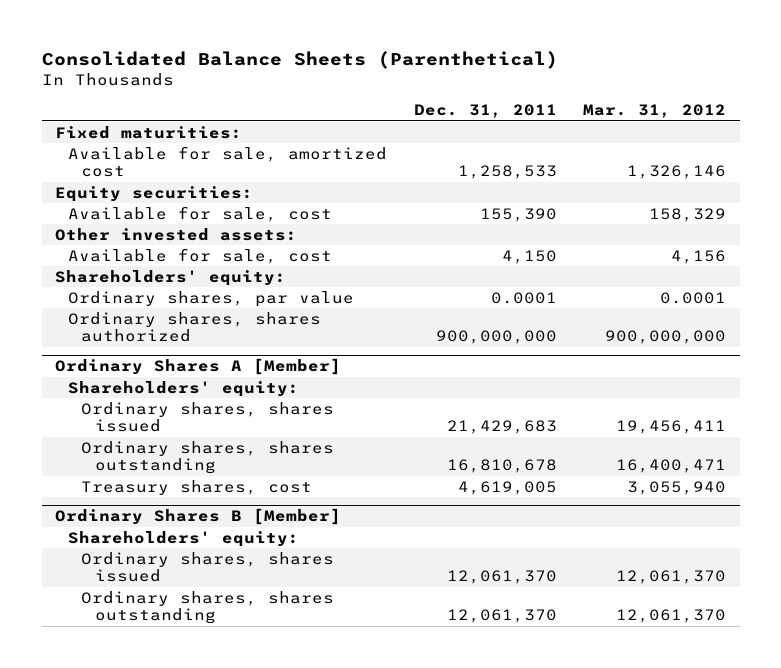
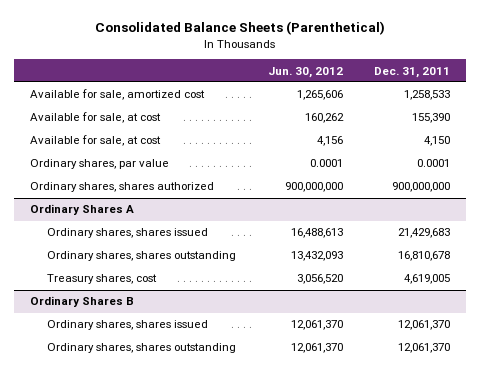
- | Dec. 31, 2011 | Mar. 31, 2012
+ | Jun. 30, 2012 | Dec. 31, 2011
- Fixed maturities:
- Equity securities:
- Available for sale, cost | 155,390 | 158,329
- Other invested assets:
- Available for sale, cost | 4,150 | 4,156
- Shareholders' equity:
+ Available for sale, at cost | 160,262 | 155,390
+ Available for sale, at cost | 4,156 | 4,150
- Ordinary Shares A [Member]
- Shareholders' equity:
+ Ordinary Shares A
- Ordinary Shares B [Member]
- Shareholders' equity:
+ Ordinary Shares B

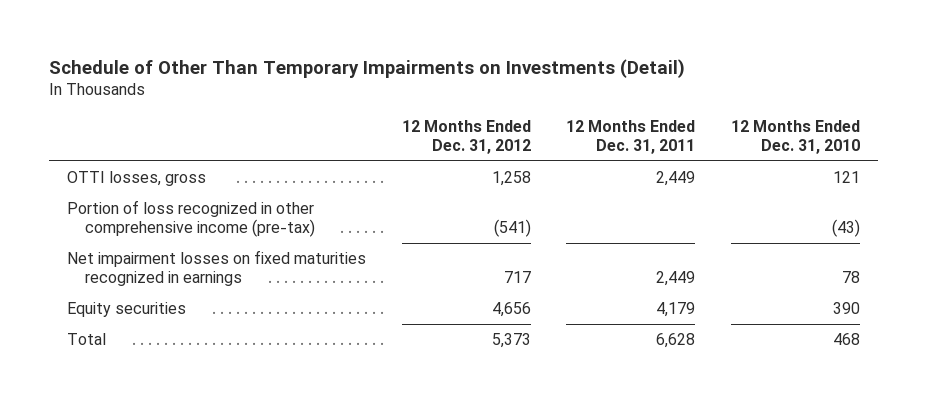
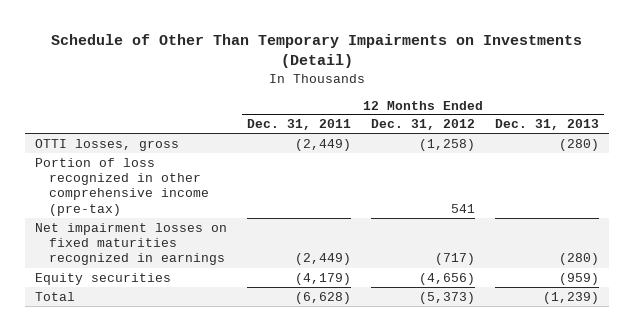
- | 12 Months Ended Dec. 31, 2012 | 12 Months Ended Dec. 31, 2011 | 12 Months Ended Dec. 31, 2010
+ | 12 Months Ended Dec. 31, 2011 | 12 Months Ended Dec. 31, 2012 | 12 Months Ended Dec. 31, 2013
- OTTI losses, gross | 1,258 | 2,449 | 121
- Portion of loss recognized in other comprehensive income (pre-tax) | (541) | | (43)
- Net impairment losses on fixed maturities recognized in earnings | 717 | 2,449 | 78
- Equity securities | 4,656 | 4,179 | 390
- Total | 5,373 | 6,628 | 468
+ OTTI losses, gross | (2,449) | (1,258) | (280)
+ Portion of loss recognized in other comprehensive income (pre-tax) | | 541 |
+ Net impairment losses on fixed maturities recognized in earnings | (2,449) | (717) | (280)
+ Equity securities | (4,179) | (4,656) | (959)
+ Total | (6,628) | (5,373) | (1,239)

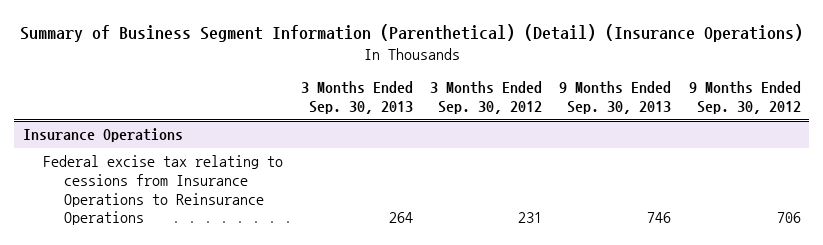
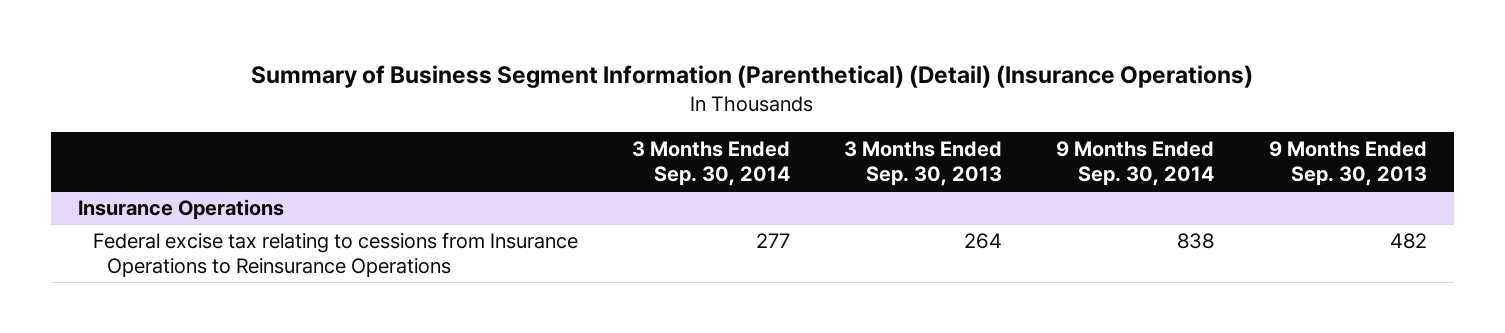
- | 3 Months Ended Sep. 30, 2013 | 3 Months Ended Sep. 30, 2012 | 9 Months Ended Sep. 30, 2013 | 9 Months Ended Sep. 30, 2012
+ | 3 Months Ended Sep. 30, 2014 | 3 Months Ended Sep. 30, 2013 | 9 Months Ended Sep. 30, 2014 | 9 Months Ended Sep. 30, 2013
@ Insurance Operations
- Federal excise tax relating to cessions from Insurance Operations to Reinsurance Operations | 264 | 231 | 746 | 706
+ Federal excise tax relating to cessions from Insurance Operations to Reinsurance Operations | 277 | 264 | 838 | 482

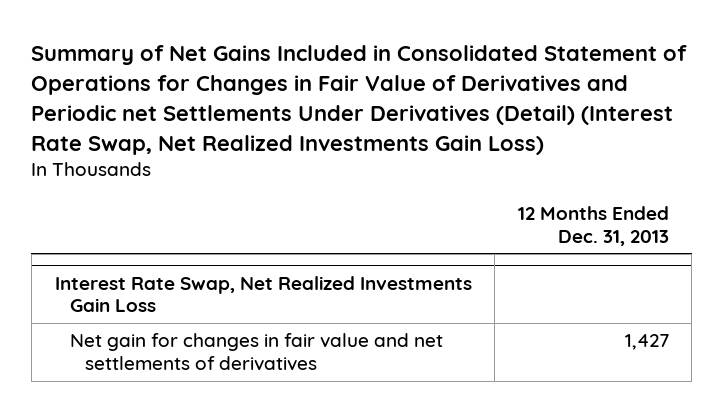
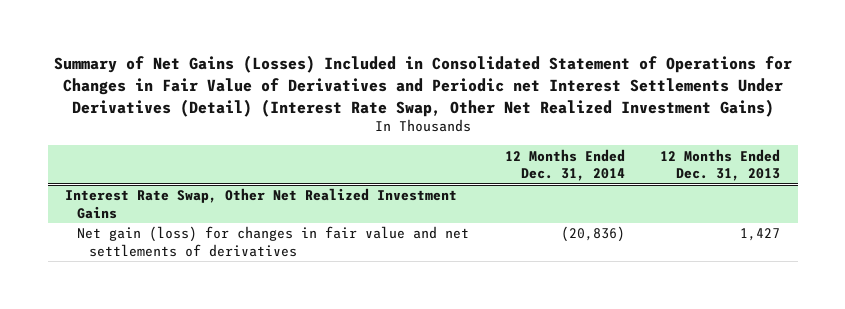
- Summary of Net Gains Included in Consolidated Statement of Operations for Changes in Fair Value of Derivatives and Periodic net Settlements Under Derivatives (Detail) (Interest Rate Swap, Net Realized Investments Gain Loss)
+ Summary of Net Gains (Losses) Included in Consolidated Statement of Operations for Changes in Fair Value of Derivatives and Periodic net Interest Settlements Under Derivatives (Detail) (Interest Rate Swap, Other Net Realized Investment Gains)
- | 12 Months Ended Dec. 31, 2013
+ | 12 Months Ended Dec. 31, 2014 | 12 Months Ended Dec. 31, 2013
- Interest Rate Swap, Net Realized Investments Gain Loss
- Net gain for changes in fair value and net settlements of derivatives | 1,427
+ Interest Rate Swap, Other Net Realized Investment Gains
+ Net gain (loss) for changes in fair value and net settlements of derivatives | (20,836) | 1,427

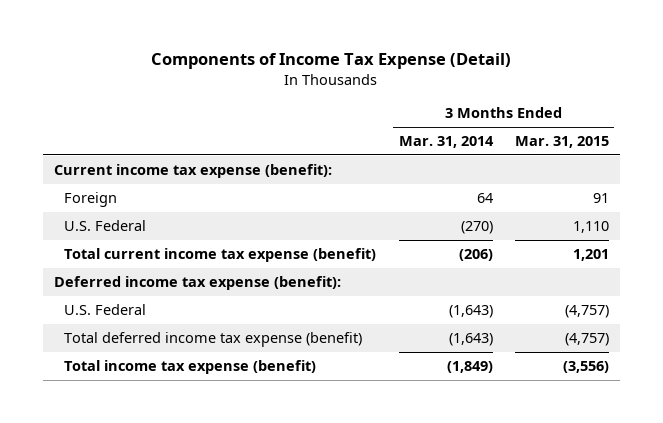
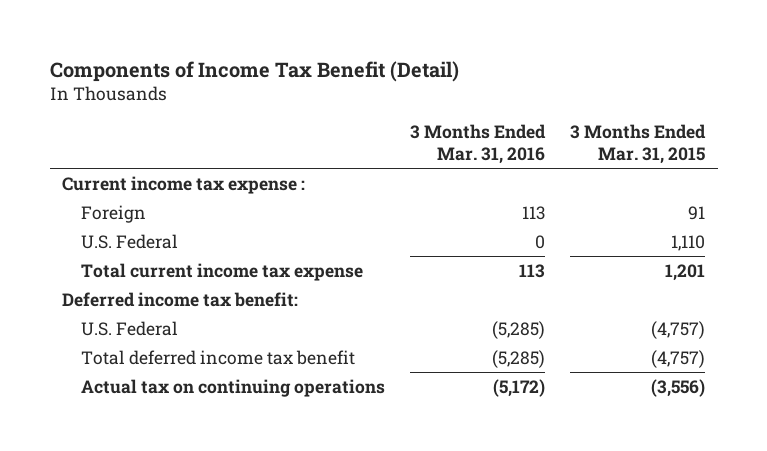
- Components of Income Tax Expense (Detail)
+ Components of Income Tax Benefit (Detail)
- | 3 Months Ended Mar. 31, 2014 | 3 Months Ended Mar. 31, 2015
+ | 3 Months Ended Mar. 31, 2016 | 3 Months Ended Mar. 31, 2015
- Current income tax expense (benefit):
+ Current income tax expense :
- Total current income tax expense (benefit) | (206) | 1,201
- Deferred income tax expense (benefit):
+ Total current income tax expense | 113 | 1,201
+ Deferred income tax benefit:
- Total deferred income tax expense (benefit) | (1,643) | (4,757)
- Total income tax expense (benefit) | (1,849) | (3,556)
+ Total deferred income tax benefit | (5,285) | (4,757)
+ Actual tax on continuing operations | (5,172) | (3,556)

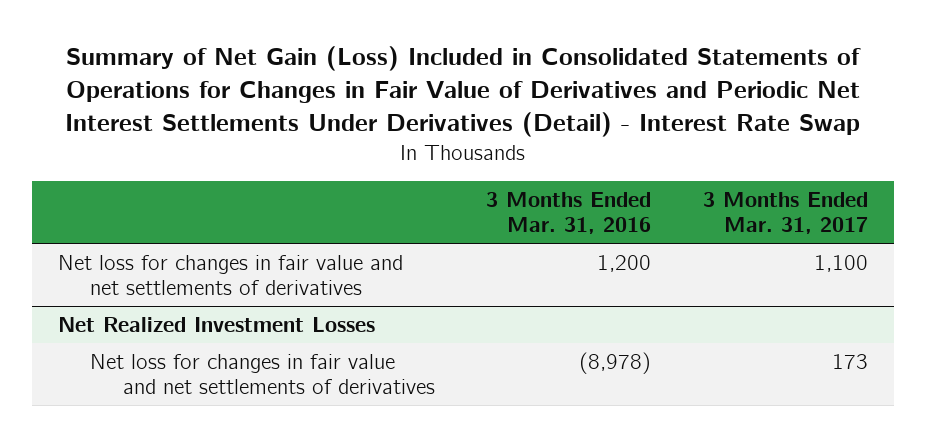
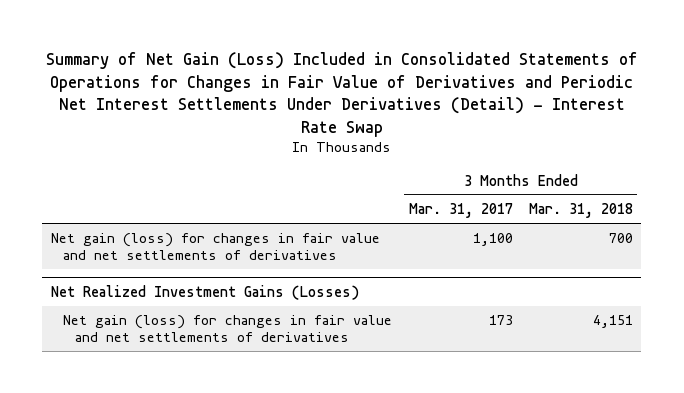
- | 3 Months Ended Mar. 31, 2016 | 3 Months Ended Mar. 31, 2017
+ | 3 Months Ended Mar. 31, 2017 | 3 Months Ended Mar. 31, 2018
- Net loss for changes in fair value and net settlements of derivatives | 1,200 | 1,100
- Net Realized Investment Losses
- Net loss for changes in fair value and net settlements of derivatives | (8,978) | 173
+ Net gain (loss) for changes in fair value and net settlements of derivatives | 1,100 | 700
+ Net Realized Investment Gains (Losses)
+ Net gain (loss) for changes in fair value and net settlements of derivatives | 173 | 4,151

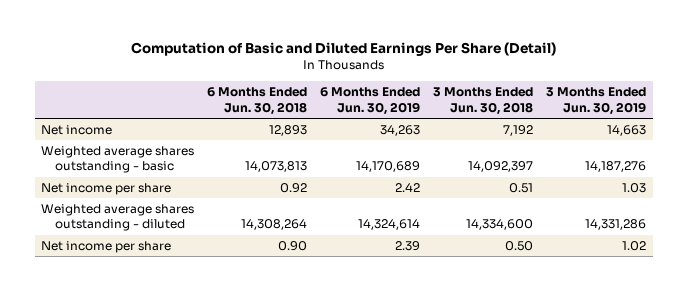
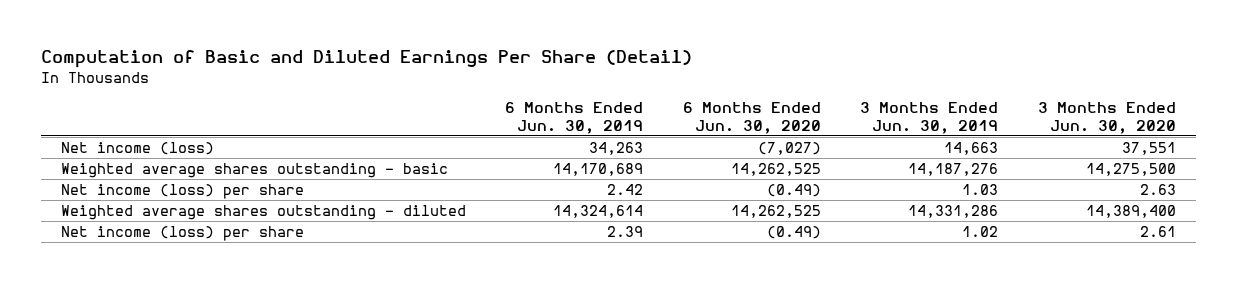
- | 6 Months Ended Jun. 30, 2018 | 6 Months Ended Jun. 30, 2019 | 3 Months Ended Jun. 30, 2018 | 3 Months Ended Jun. 30, 2019
+ | 6 Months Ended Jun. 30, 2019 | 6 Months Ended Jun. 30, 2020 | 3 Months Ended Jun. 30, 2019 | 3 Months Ended Jun. 30, 2020
- Net income | 12,893 | 34,263 | 7,192 | 14,663
+ Net income (loss) | 34,263 | (7,027) | 14,663 | 37,551
- Net income per share | 0.92 | 2.42 | 0.51 | 1.03
+ Net income (loss) per share | 2.42 | (0.49) | 1.03 | 2.63
- Net income per share | 0.90 | 2.39 | 0.50 | 1.02
+ Net income (loss) per share | 2.39 | (0.49) | 1.02 | 2.61

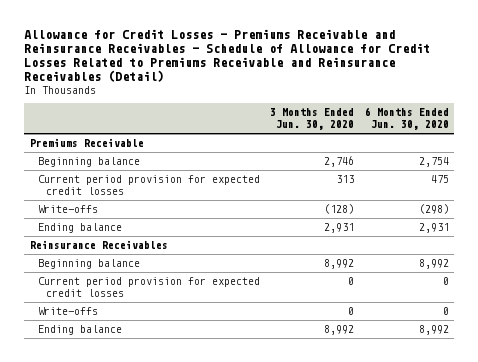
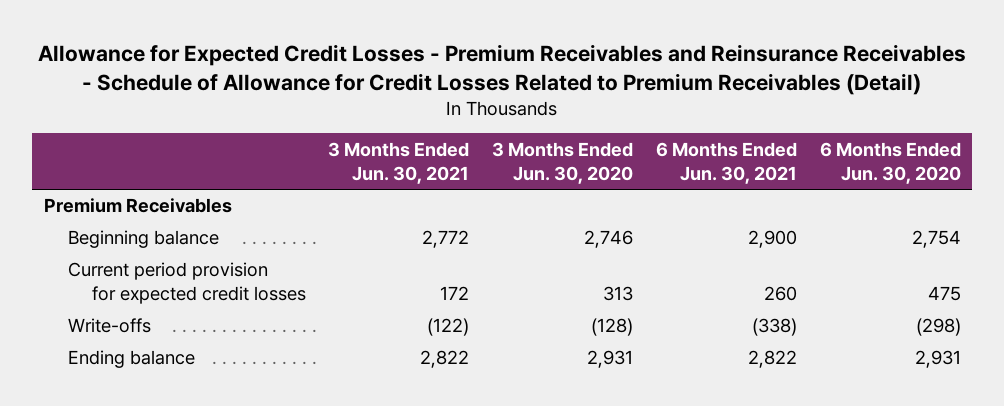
- Allowance for Credit Losses - Premiums Receivable and Reinsurance Receivables - Schedule of Allowance for Credit Losses Related to Premiums Receivable and Reinsurance Receivables (Detail)
+ Allowance for Expected Credit Losses - Premium Receivables and Reinsurance Receivables - Schedule of Allowance for Credit Losses Related to Premium Receivables (Detail)
- | 3 Months Ended Jun. 30, 2020 | 6 Months Ended Jun. 30, 2020
+ | 3 Months Ended Jun. 30, 2021 | 3 Months Ended Jun. 30, 2020 | 6 Months Ended Jun. 30, 2021 | 6 Months Ended Jun. 30, 2020
- Premiums Receivable
+ Premium Receivables
- Reinsurance Receivables
- Beginning balance | 8,992 | 8,992
- Current period provision for expected credit losses | 0 | 0
- Write-offs | 0 | 0
- Ending balance | 8,992 | 8,992

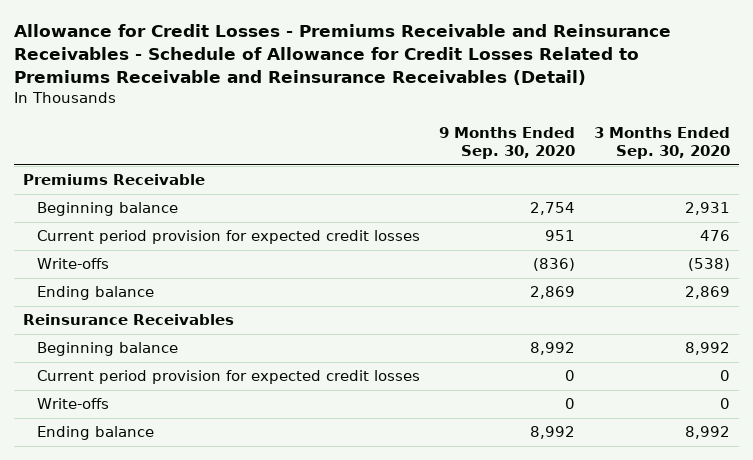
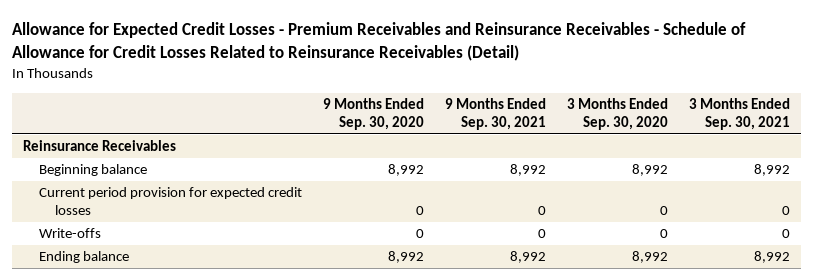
- Allowance for Credit Losses - Premiums Receivable and Reinsurance Receivables - Schedule of Allowance for Credit Losses Related to Premiums Receivable and Reinsurance Receivables (Detail)
+ Allowance for Expected Credit Losses - Premium Receivables and Reinsurance Receivables - Schedule of Allowance for Credit Losses Related to Reinsurance Receivables (Detail)
- | 9 Months Ended Sep. 30, 2020 | 3 Months Ended Sep. 30, 2020
+ | 9 Months Ended Sep. 30, 2020 | 9 Months Ended Sep. 30, 2021 | 3 Months Ended Sep. 30, 2020 | 3 Months Ended Sep. 30, 2021
- Premiums Receivable
- Beginning balance | 2,754 | 2,931
- Current period provision for expected credit losses | 951 | 476
- Write-offs | (836) | (538)
- Ending balance | 2,869 | 2,869

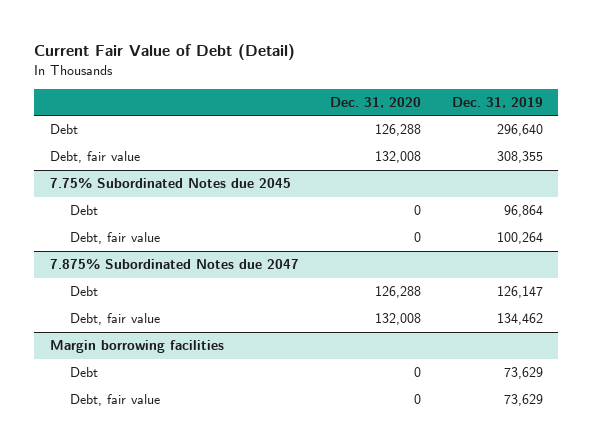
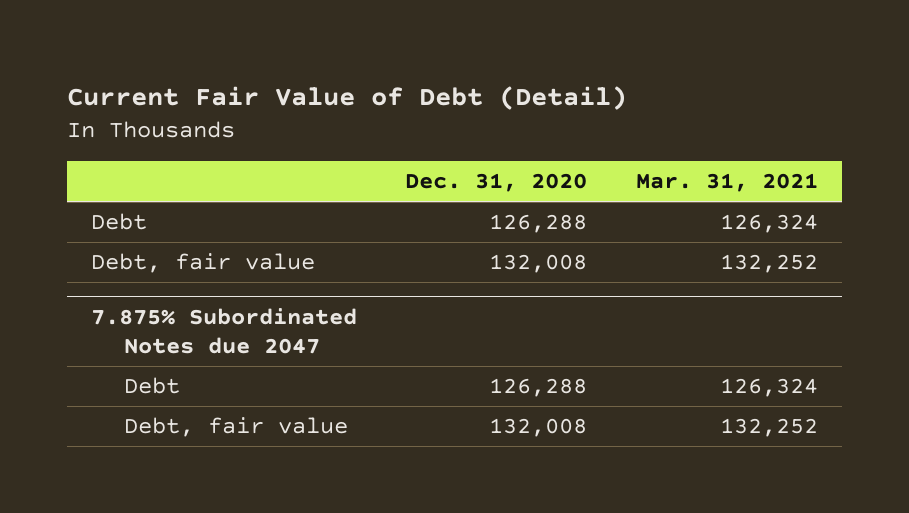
- | Dec. 31, 2020 | Dec. 31, 2019
+ | Dec. 31, 2020 | Mar. 31, 2021
- 7.75% Subordinated Notes due 2045
- Debt | 0 | 96,864
- Debt, fair value | 0 | 100,264
- Margin borrowing facilities
- Debt | 0 | 73,629
- Debt, fair value | 0 | 73,629

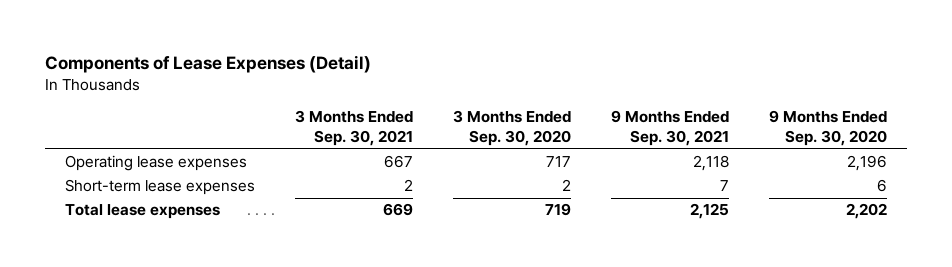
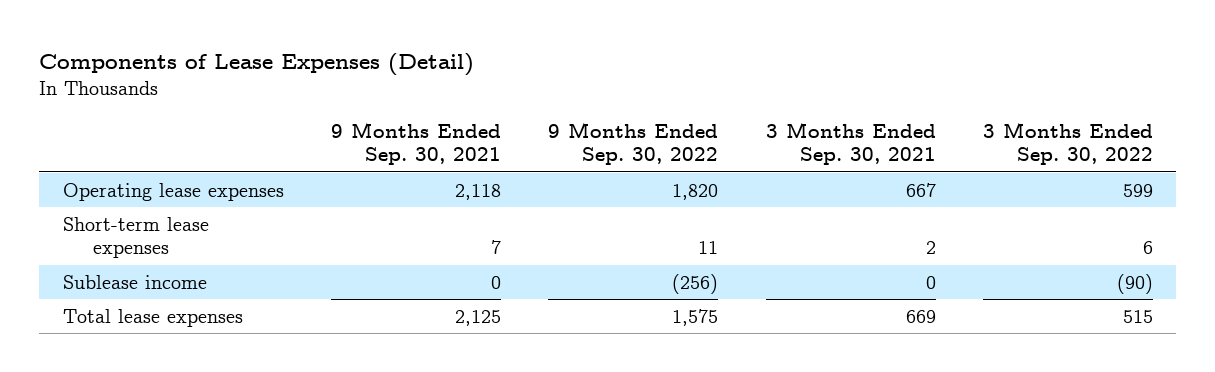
- | 3 Months Ended Sep. 30, 2021 | 3 Months Ended Sep. 30, 2020 | 9 Months Ended Sep. 30, 2021 | 9 Months Ended Sep. 30, 2020
+ | 9 Months Ended Sep. 30, 2021 | 9 Months Ended Sep. 30, 2022 | 3 Months Ended Sep. 30, 2021 | 3 Months Ended Sep. 30, 2022
+ Sublease income | 0 | (256) | 0 | (90)

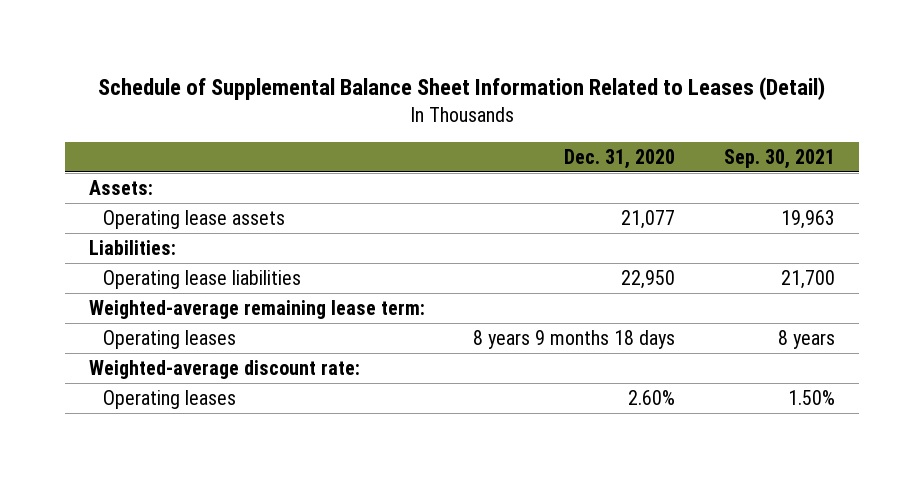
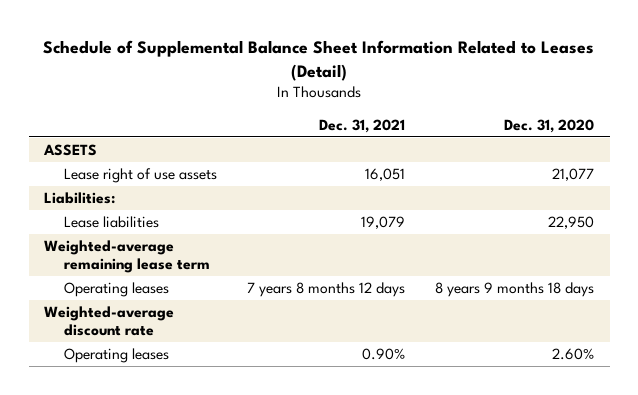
- | Dec. 31, 2020 | Sep. 30, 2021
+ | Dec. 31, 2021 | Dec. 31, 2020
- Assets:
- Operating lease assets | 21,077 | 19,963
+ ASSETS
+ Lease right of use assets | 16,051 | 21,077
- Operating lease liabilities | 22,950 | 21,700
- Weighted-average remaining lease term:
+ Lease liabilities | 19,079 | 22,950
+ Weighted-average remaining lease term
- Weighted-average discount rate:
+ Weighted-average discount rate

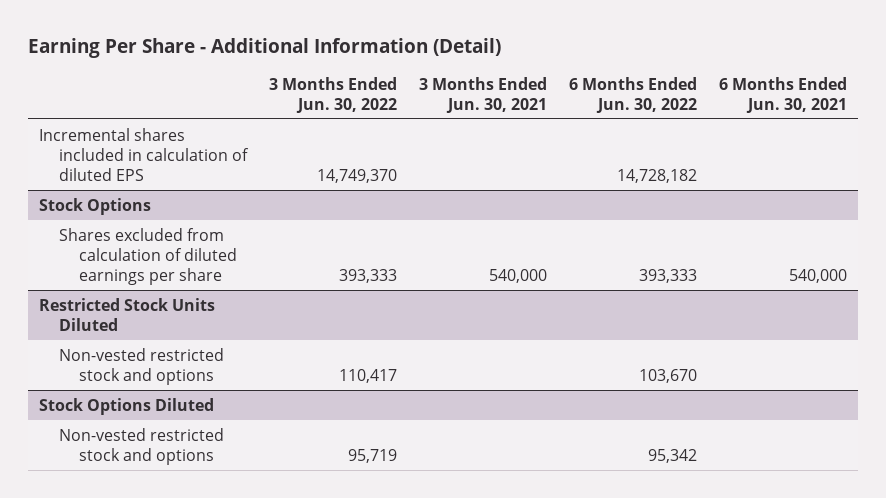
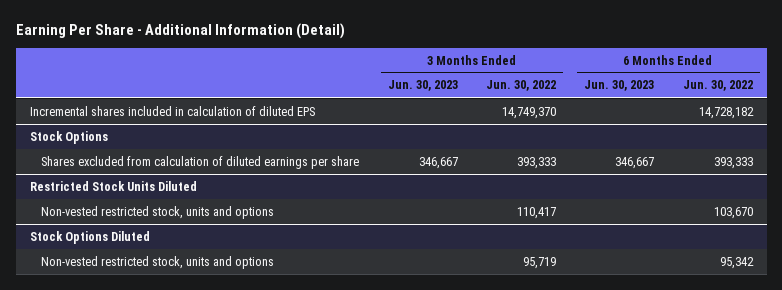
- | 3 Months Ended Jun. 30, 2022 | 3 Months Ended Jun. 30, 2021 | 6 Months Ended Jun. 30, 2022 | 6 Months Ended Jun. 30, 2021
+ | 3 Months Ended Jun. 30, 2023 | 3 Months Ended Jun. 30, 2022 | 6 Months Ended Jun. 30, 2023 | 6 Months Ended Jun. 30, 2022
@ Restricted Stock Units Diluted
- Non-vested restricted stock and options | 110,417 | | 103,670 |
+ Non-vested restricted stock, units and options | | 110,417 | | 103,670
@ Stock Options Diluted
- Non-vested restricted stock and options | 95,719 | | 95,342 |
+ Non-vested restricted stock, units and options | | 95,719 | | 95,342

